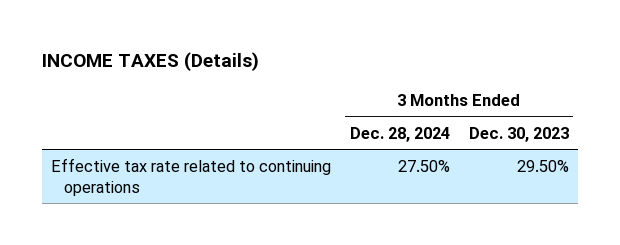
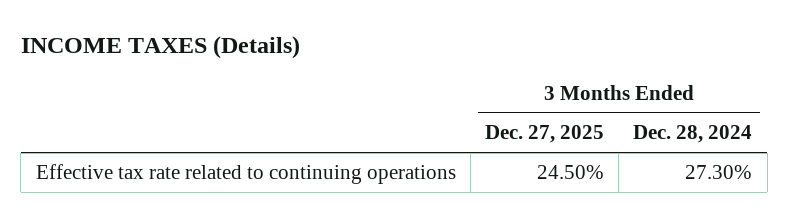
- | 3 Months Ended Dec. 28, 2024 | 3 Months Ended Dec. 30, 2023
+ | 3 Months Ended Dec. 27, 2025 | 3 Months Ended Dec. 28, 2024
- Effective tax rate related to continuing operations | 27.50% | 29.50%
+ Effective tax rate related to continuing operations | 24.50% | 27.30%

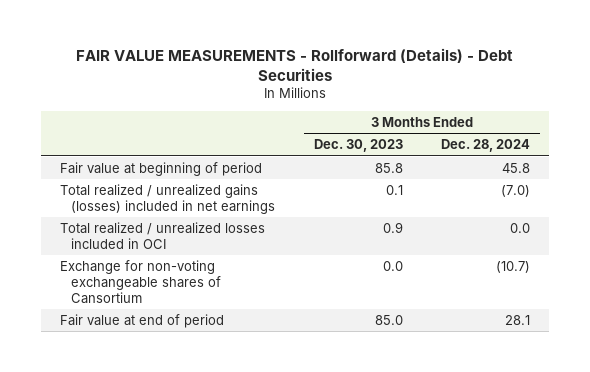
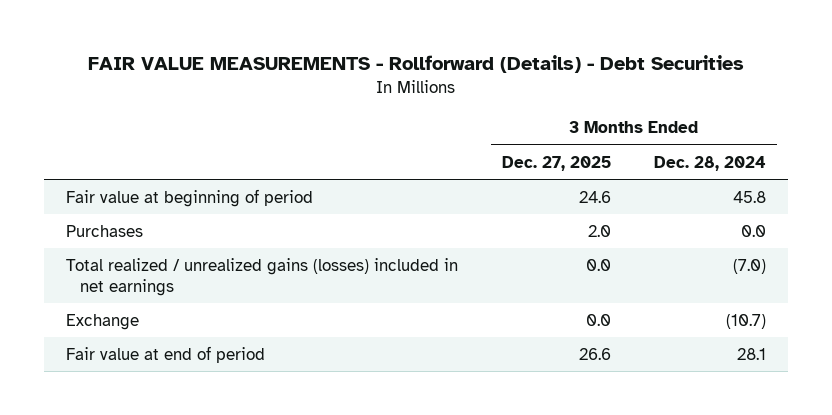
- | 3 Months Ended Dec. 30, 2023 | 3 Months Ended Dec. 28, 2024
+ | 3 Months Ended Dec. 27, 2025 | 3 Months Ended Dec. 28, 2024
+ Purchases | 2.0 | 0.0
- Total realized / unrealized losses included in OCI | 0.9 | 0.0
- Exchange for non-voting exchangeable shares of Cansortium | 0.0 | (10.7)
+ Exchange | 0.0 | (10.7)

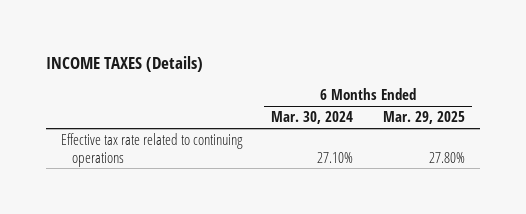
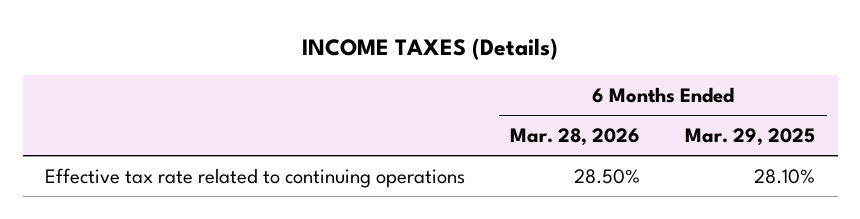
- | 6 Months Ended Mar. 30, 2024 | 6 Months Ended Mar. 29, 2025
+ | 6 Months Ended Mar. 28, 2026 | 6 Months Ended Mar. 29, 2025
- Effective tax rate related to continuing operations | 27.10% | 27.80%
+ Effective tax rate related to continuing operations | 28.50% | 28.10%

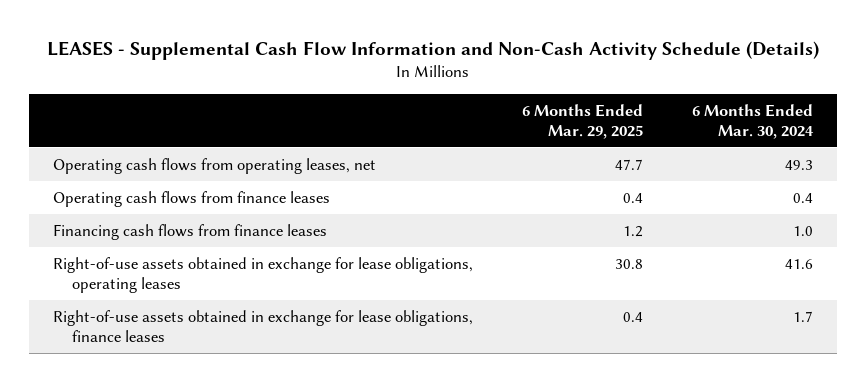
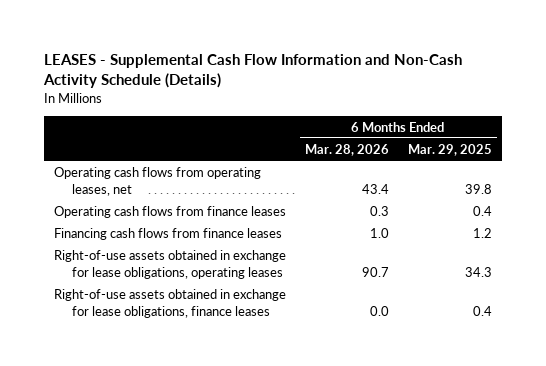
- | 6 Months Ended Mar. 29, 2025 | 6 Months Ended Mar. 30, 2024
+ | 6 Months Ended Mar. 28, 2026 | 6 Months Ended Mar. 29, 2025
- Operating cash flows from operating leases, net | 47.7 | 49.3
+ Operating cash flows from operating leases, net | 43.4 | 39.8
- Right-of-use assets obtained in exchange for lease obligations, operating leases | 30.8 | 41.6
+ Right-of-use assets obtained in exchange for lease obligations, operating leases | 90.7 | 34.3

